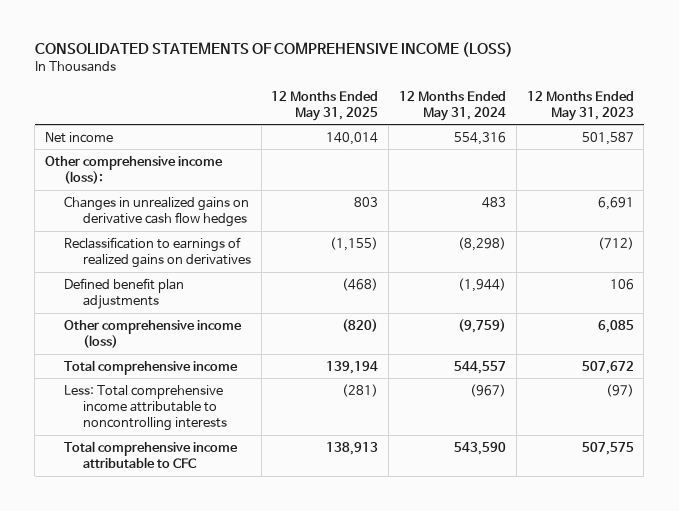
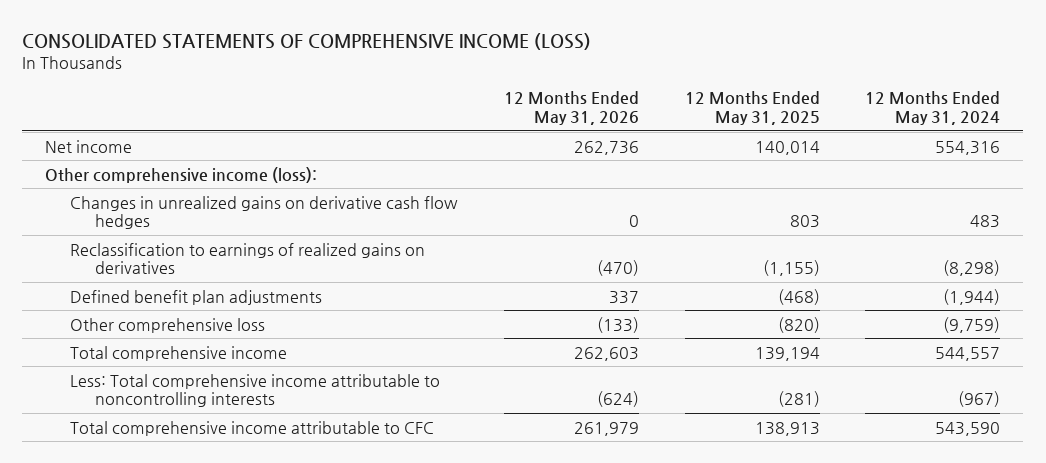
- | 12 Months Ended May 31, 2025 | 12 Months Ended May 31, 2024 | 12 Months Ended May 31, 2023
+ | 12 Months Ended May 31, 2026 | 12 Months Ended May 31, 2025 | 12 Months Ended May 31, 2024
- Other comprehensive income (loss) | (820) | (9,759) | 6,085
+ Other comprehensive loss | (133) | (820) | (9,759)

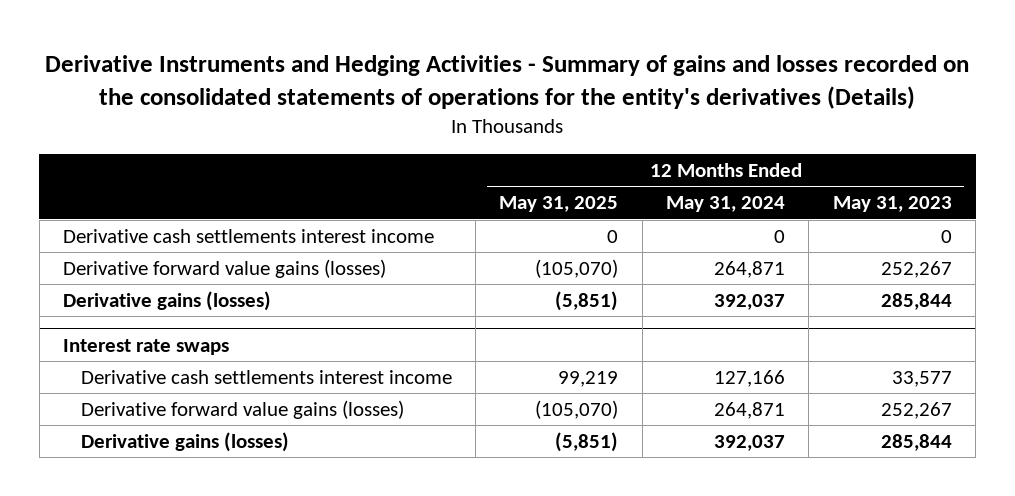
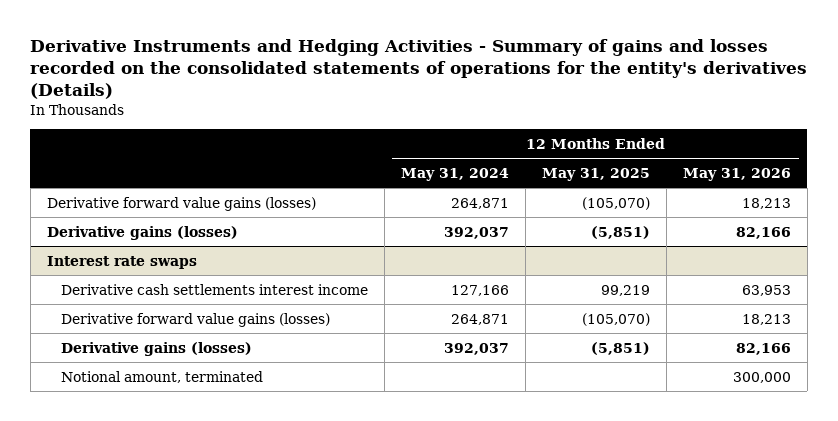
- | 12 Months Ended May 31, 2025 | 12 Months Ended May 31, 2024 | 12 Months Ended May 31, 2023
+ | 12 Months Ended May 31, 2024 | 12 Months Ended May 31, 2025 | 12 Months Ended May 31, 2026
- Derivative cash settlements interest income | 0 | 0 | 0
@ Interest rate swaps
+ Notional amount, terminated | | | 300,000

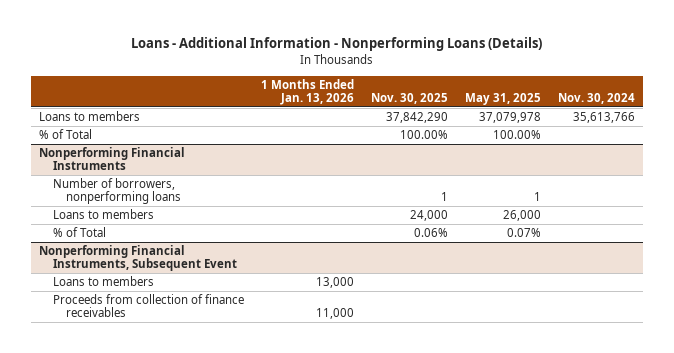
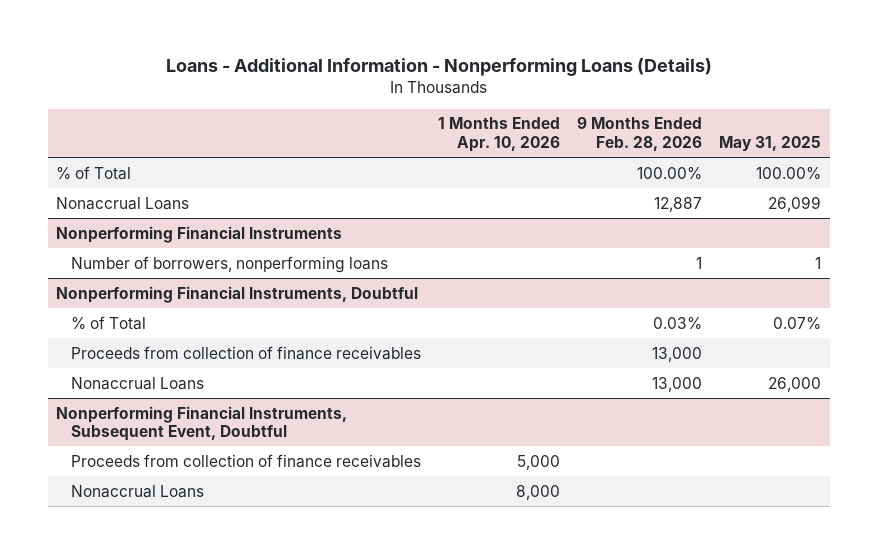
- | 1 Months Ended Jan. 13, 2026 | Nov. 30, 2025 | May 31, 2025 | Nov. 30, 2024
+ | 1 Months Ended Apr. 10, 2026 | 9 Months Ended Feb. 28, 2026 | May 31, 2025
- Loans to members | | 37,842,290 | 37,079,978 | 35,613,766
+ Nonaccrual Loans | | 12,887 | 26,099
@ Nonperforming Financial Instruments
- Loans to members | | 24,000 | 26,000 |
+ Nonperforming Financial Instruments, Doubtful
- Nonperforming Financial Instruments, Subsequent Event
- Loans to members | 13,000 | | |
+ Nonaccrual Loans | | 13,000 | 26,000
+ Nonperforming Financial Instruments, Subsequent Event, Doubtful
+ Proceeds from collection of finance receivables | 5,000 | |
+ Nonaccrual Loans | 8,000 | |

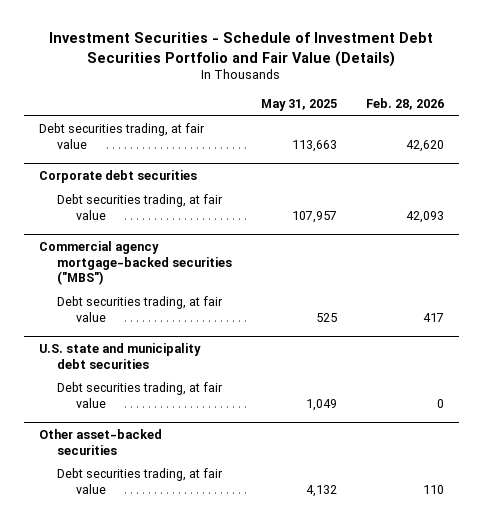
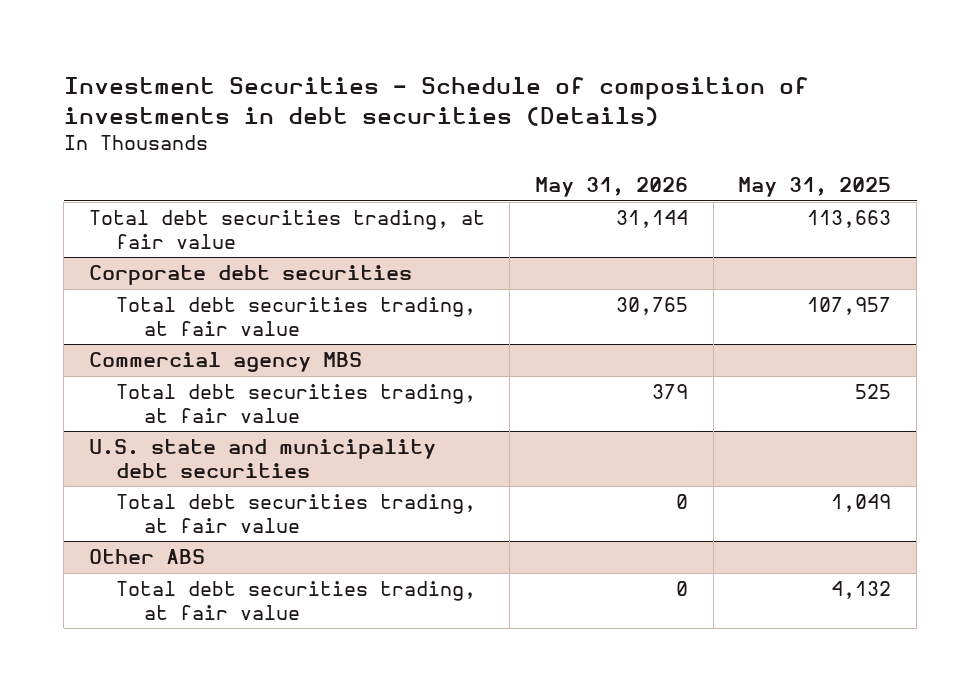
- Investment Securities - Schedule of Investment Debt Securities Portfolio and Fair Value (Details)
+ Investment Securities - Schedule of composition of investments in debt securities (Details)
- | May 31, 2025 | Feb. 28, 2026
+ | May 31, 2026 | May 31, 2025
- Debt securities trading, at fair value | 113,663 | 42,620
+ Total debt securities trading, at fair value | 31,144 | 113,663
@ Corporate debt securities
- Debt securities trading, at fair value | 107,957 | 42,093
- Commercial agency mortgage-backed securities ("MBS")
- Debt securities trading, at fair value | 525 | 417
@ Corporate debt securities
+ Total debt securities trading, at fair value | 30,765 | 107,957
+ Commercial agency MBS
+ Total debt securities trading, at fair value | 379 | 525
@ U.S. state and municipality debt securities
- Debt securities trading, at fair value | 1,049 | 0
- Other asset-backed securities
- Debt securities trading, at fair value | 4,132 | 110
@ U.S. state and municipality debt securities
+ Total debt securities trading, at fair value | 0 | 1,049
+ Other ABS
+ Total debt securities trading, at fair value | 0 | 4,132

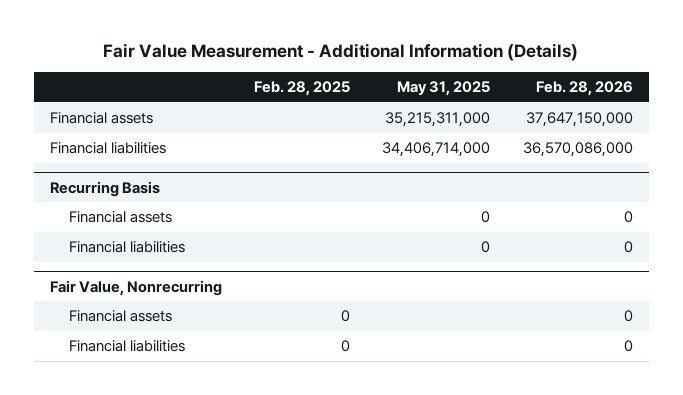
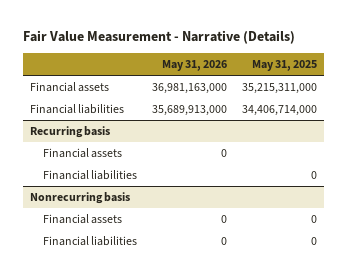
- Fair Value Measurement - Additional Information (Details)
+ Fair Value Measurement - Narrative (Details)
- | Feb. 28, 2025 | May 31, 2025 | Feb. 28, 2026
+ | May 31, 2026 | May 31, 2025
- Recurring Basis
+ Recurring basis
+ Financial assets | 0 |
+ Financial liabilities | | 0
+ Nonrecurring basis
- Fair Value, Nonrecurring
- Financial assets | 0 | | 0
- Financial liabilities | 0 | | 0

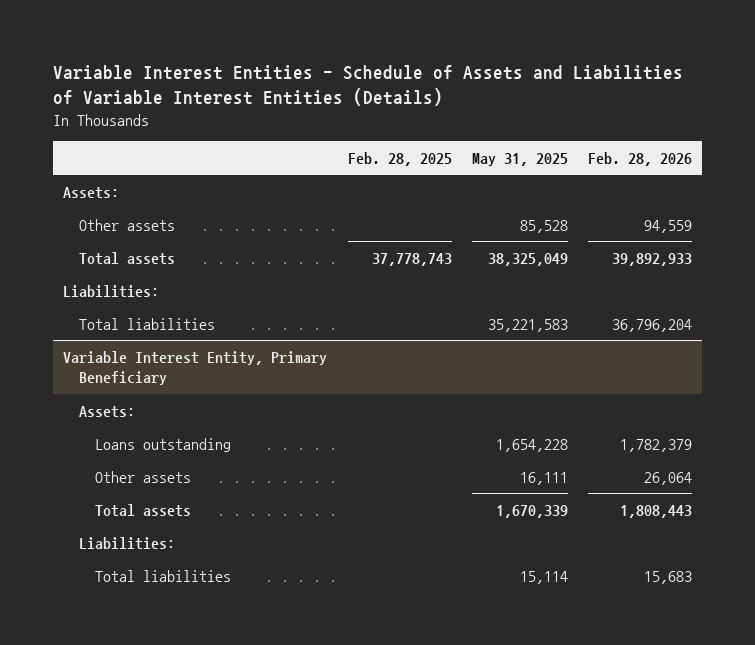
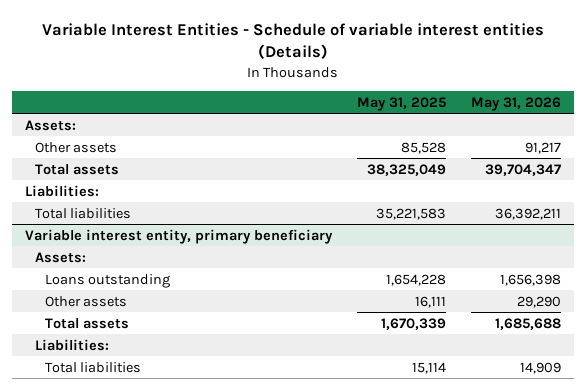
- Variable Interest Entities - Schedule of Assets and Liabilities of Variable Interest Entities (Details)
+ Variable Interest Entities - Schedule of variable interest entities (Details)
- | Feb. 28, 2025 | May 31, 2025 | Feb. 28, 2026
+ | May 31, 2025 | May 31, 2026
- Variable Interest Entity, Primary Beneficiary
+ Variable interest entity, primary beneficiary

